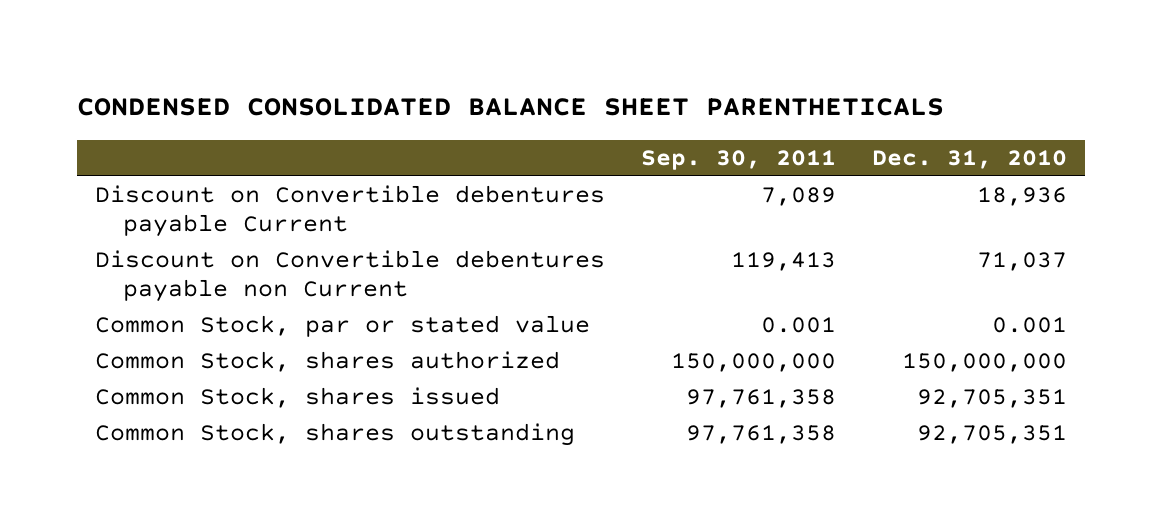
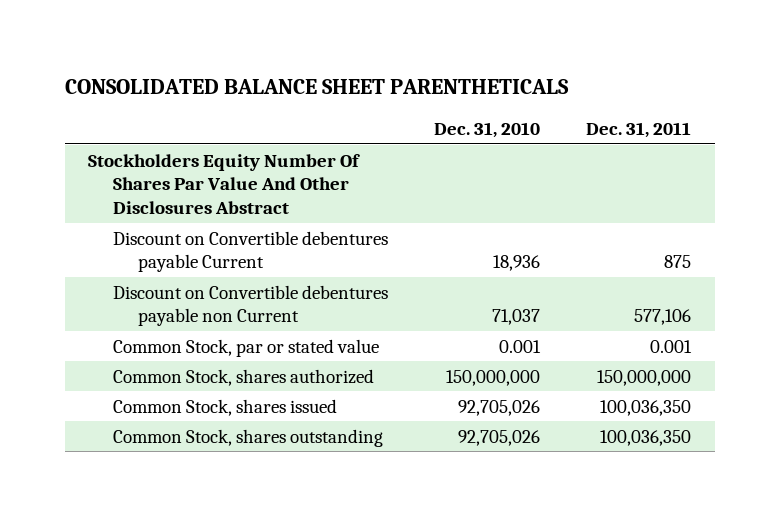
- CONDENSED CONSOLIDATED BALANCE SHEET PARENTHETICALS
+ CONSOLIDATED BALANCE SHEET PARENTHETICALS
- | Sep. 30, 2011 | Dec. 31, 2010
+ | Dec. 31, 2010 | Dec. 31, 2011
+ Stockholders Equity Number Of Shares Par Value And Other Disclosures Abstract
- Common Stock, shares issued | 97,761,358 | 92,705,351
- Common Stock, shares outstanding | 97,761,358 | 92,705,351
+ Common Stock, shares issued | 92,705,026 | 100,036,350
+ Common Stock, shares outstanding | 92,705,026 | 100,036,350

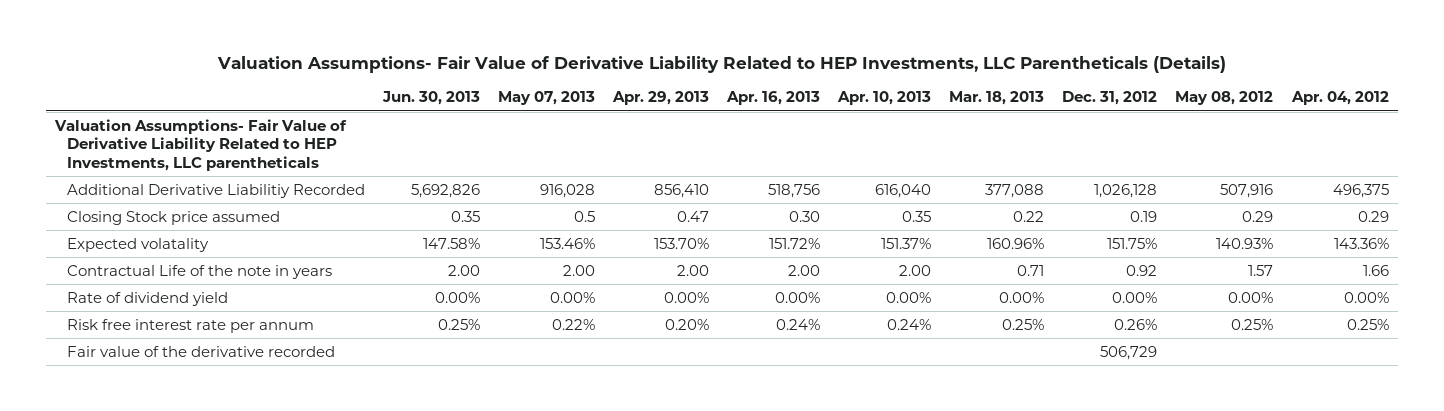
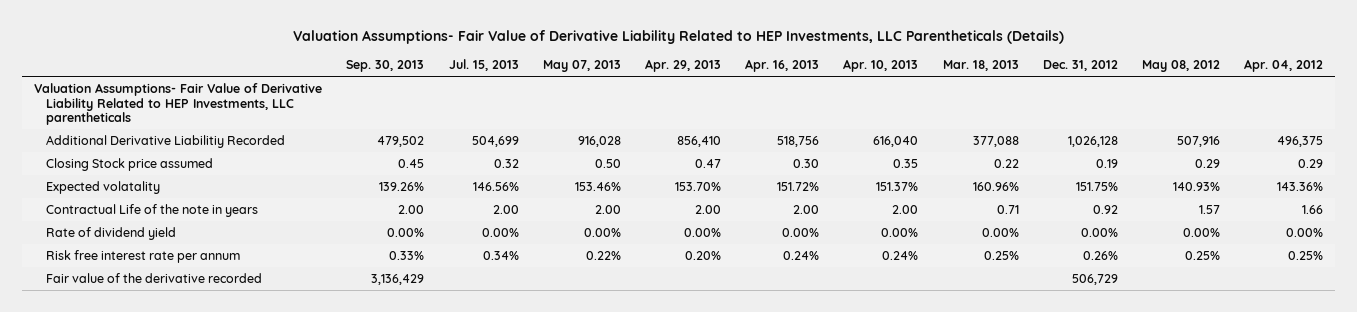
- | Jun. 30, 2013 | May 07, 2013 | Apr. 29, 2013 | Apr. 16, 2013 | Apr. 10, 2013 | Mar. 18, 2013 | Dec. 31, 2012 | May 08, 2012 | Apr. 04, 2012
+ | Sep. 30, 2013 | Jul. 15, 2013 | May 07, 2013 | Apr. 29, 2013 | Apr. 16, 2013 | Apr. 10, 2013 | Mar. 18, 2013 | Dec. 31, 2012 | May 08, 2012 | Apr. 04, 2012
- Closing Stock price assumed | 0.35 | 0.5 | 0.47 | 0.30 | 0.35 | 0.22 | 0.19 | 0.29 | 0.29
+ Closing Stock price assumed | 0.45 | 0.32 | 0.50 | 0.47 | 0.30 | 0.35 | 0.22 | 0.19 | 0.29 | 0.29

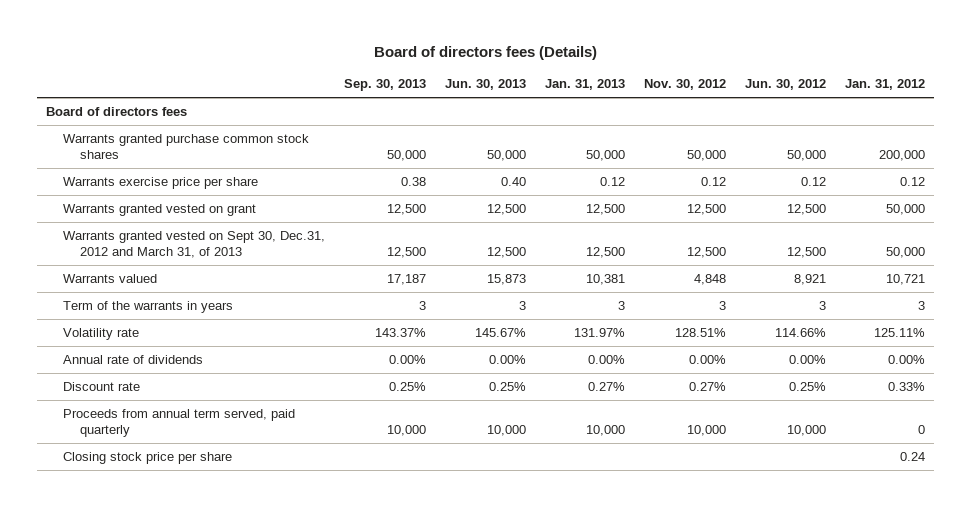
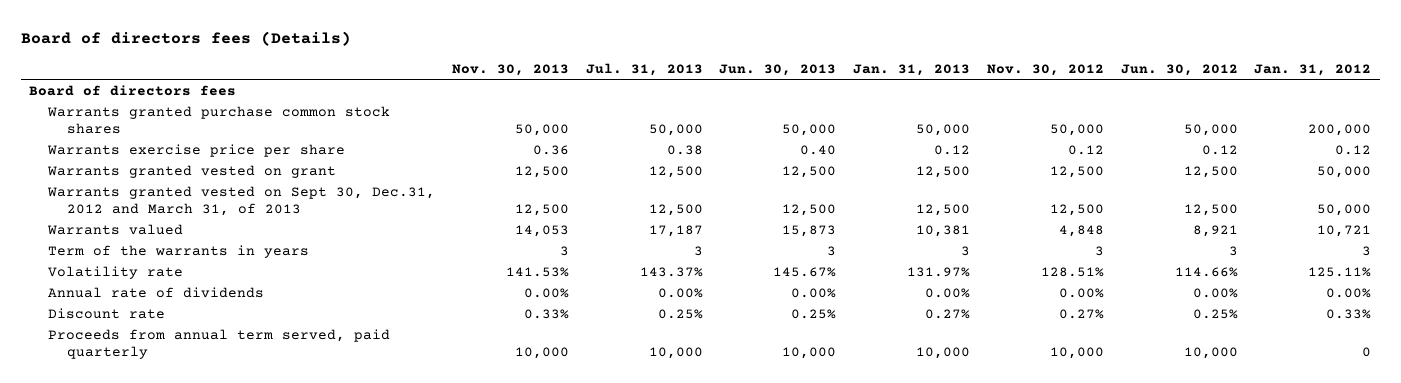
- | Sep. 30, 2013 | Jun. 30, 2013 | Jan. 31, 2013 | Nov. 30, 2012 | Jun. 30, 2012 | Jan. 31, 2012
+ | Nov. 30, 2013 | Jul. 31, 2013 | Jun. 30, 2013 | Jan. 31, 2013 | Nov. 30, 2012 | Jun. 30, 2012 | Jan. 31, 2012
- Closing stock price per share | | | | | | 0.24

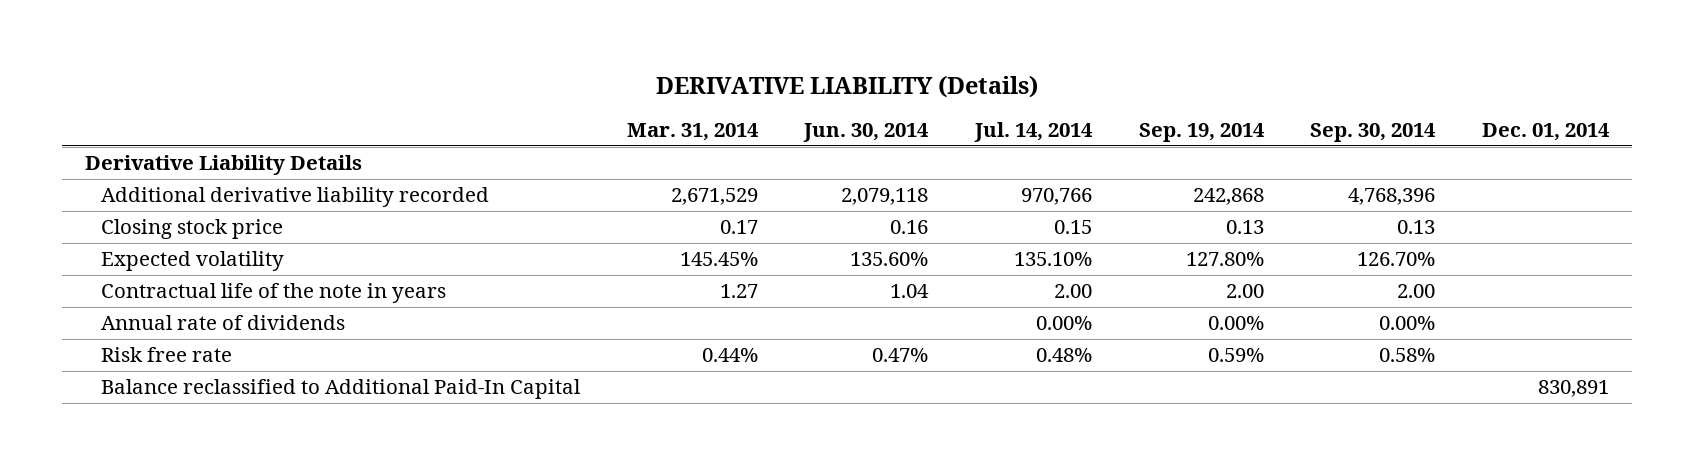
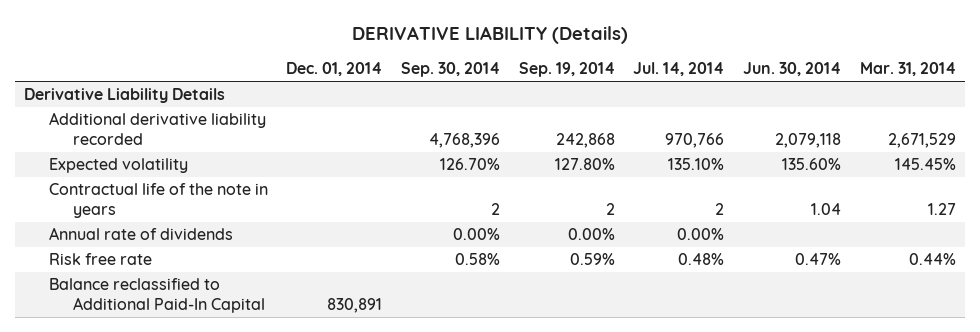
- | Mar. 31, 2014 | Jun. 30, 2014 | Jul. 14, 2014 | Sep. 19, 2014 | Sep. 30, 2014 | Dec. 01, 2014
+ | Dec. 01, 2014 | Sep. 30, 2014 | Sep. 19, 2014 | Jul. 14, 2014 | Jun. 30, 2014 | Mar. 31, 2014
- Closing stock price | 0.17 | 0.16 | 0.15 | 0.13 | 0.13 |
- Contractual life of the note in years | 1.27 | 1.04 | 2.00 | 2.00 | 2.00 |
+ Contractual life of the note in years | | 2 | 2 | 2 | 1.04 | 1.27

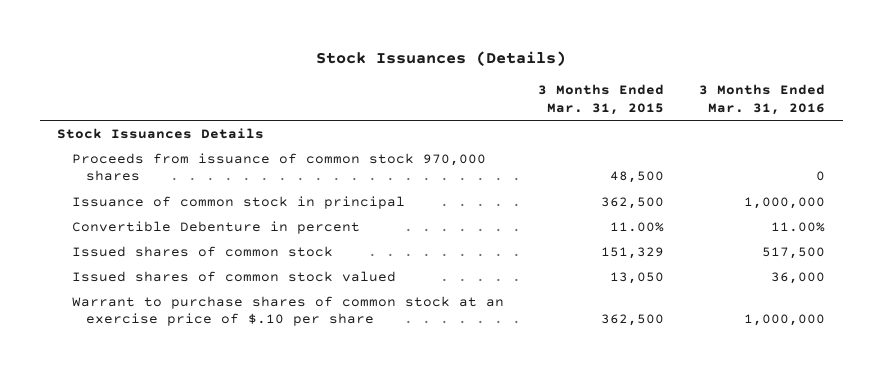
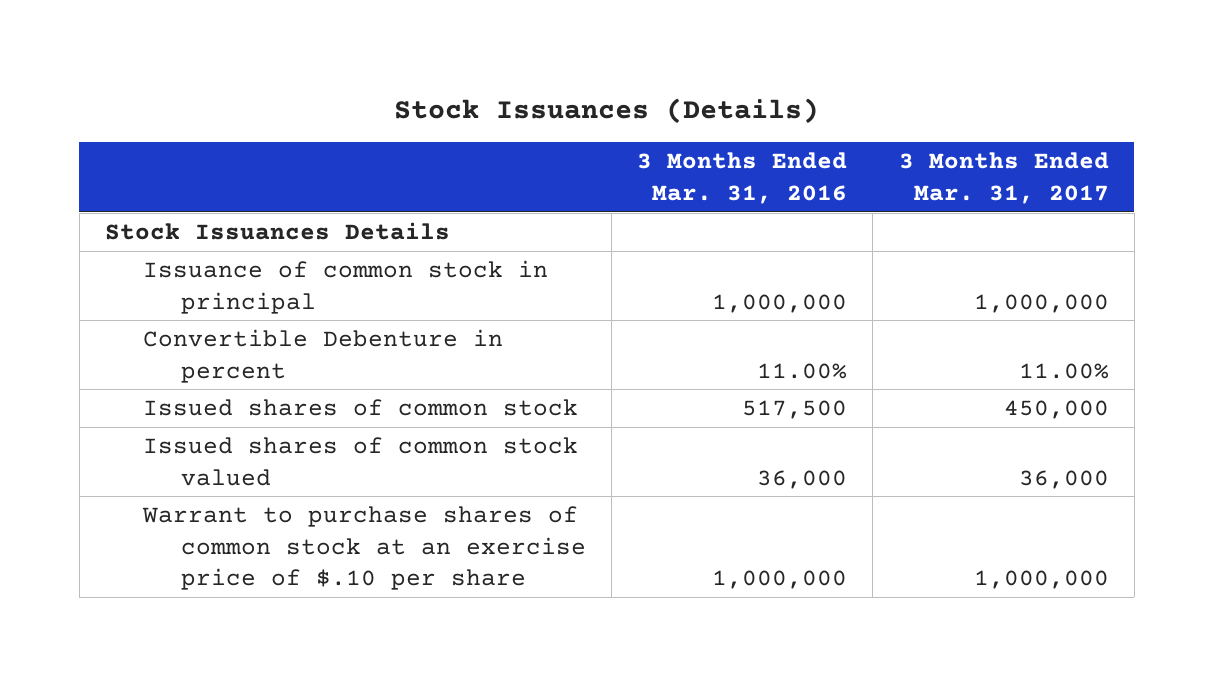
- | 3 Months Ended Mar. 31, 2015 | 3 Months Ended Mar. 31, 2016
+ | 3 Months Ended Mar. 31, 2016 | 3 Months Ended Mar. 31, 2017
- Proceeds from issuance of common stock 970,000 shares | 48,500 | 0

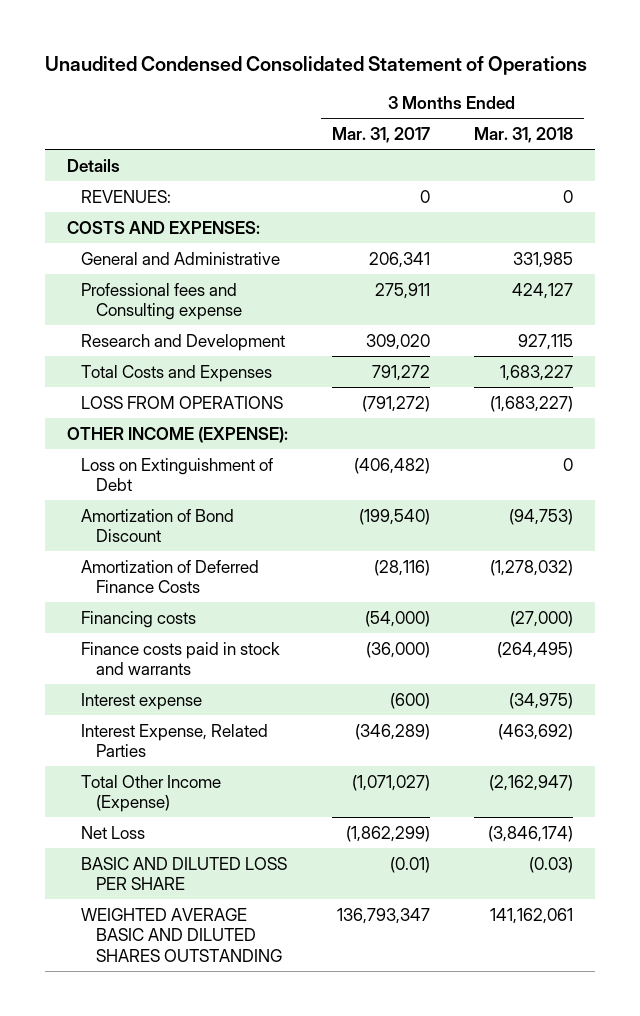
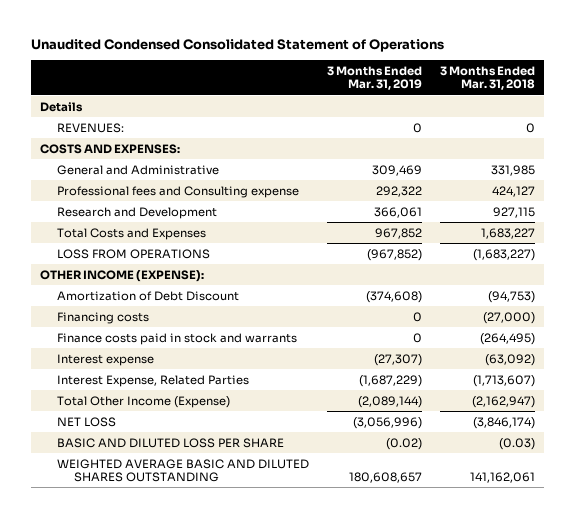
- | 3 Months Ended Mar. 31, 2017 | 3 Months Ended Mar. 31, 2018
+ | 3 Months Ended Mar. 31, 2019 | 3 Months Ended Mar. 31, 2018
- Loss on Extinguishment of Debt | (406,482) | 0
- Amortization of Bond Discount | (199,540) | (94,753)
- Amortization of Deferred Finance Costs | (28,116) | (1,278,032)
+ Amortization of Debt Discount | (374,608) | (94,753)
- Interest expense | (600) | (34,975)
- Interest Expense, Related Parties | (346,289) | (463,692)
+ Interest expense | (27,307) | (63,092)
+ Interest Expense, Related Parties | (1,687,229) | (1,713,607)
- Net Loss | (1,862,299) | (3,846,174)
+ NET LOSS | (3,056,996) | (3,846,174)

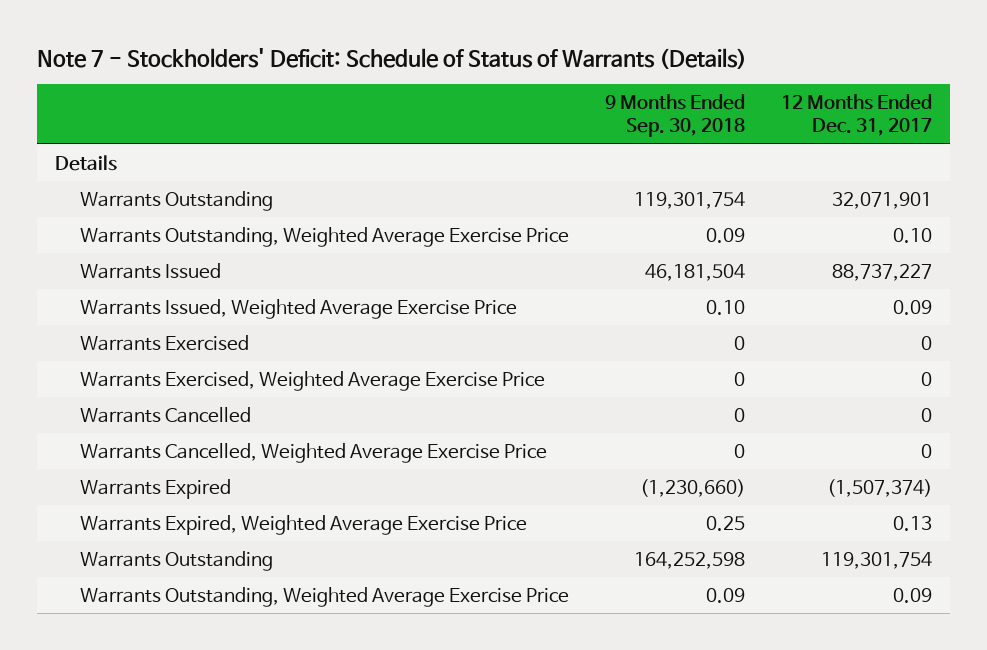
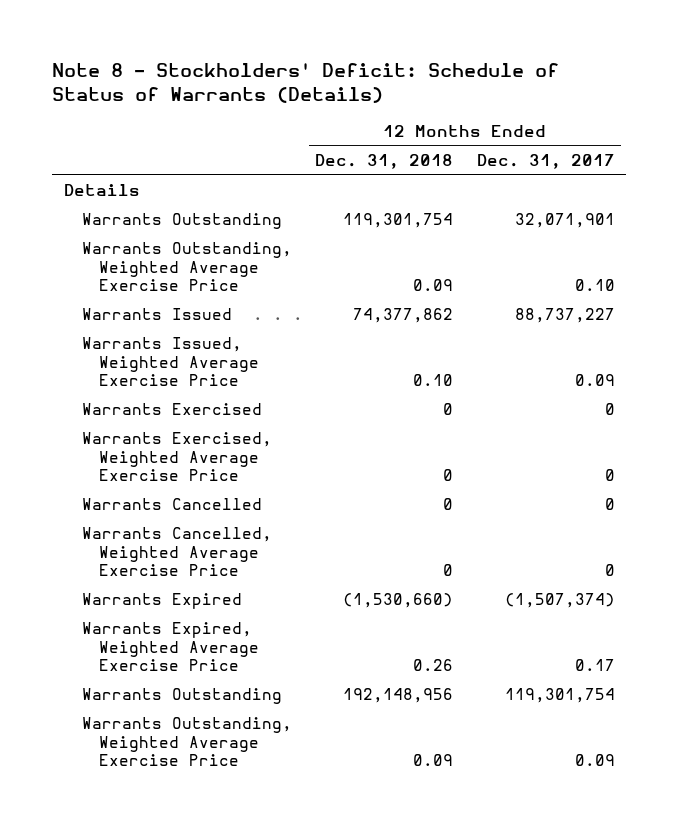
- Note 7 - Stockholders' Deficit: Schedule of Status of Warrants (Details)
+ Note 8 - Stockholders' Deficit: Schedule of Status of Warrants (Details)
- | 9 Months Ended Sep. 30, 2018 | 12 Months Ended Dec. 31, 2017
+ | 12 Months Ended Dec. 31, 2018 | 12 Months Ended Dec. 31, 2017
- Warrants Expired, Weighted Average Exercise Price | 0.25 | 0.13
+ Warrants Expired, Weighted Average Exercise Price | 0.26 | 0.17

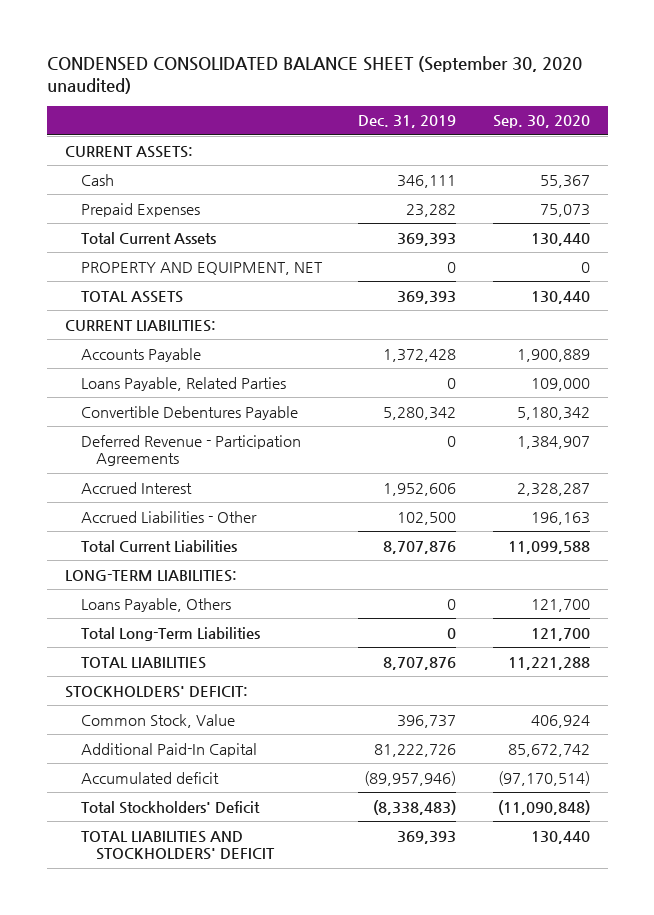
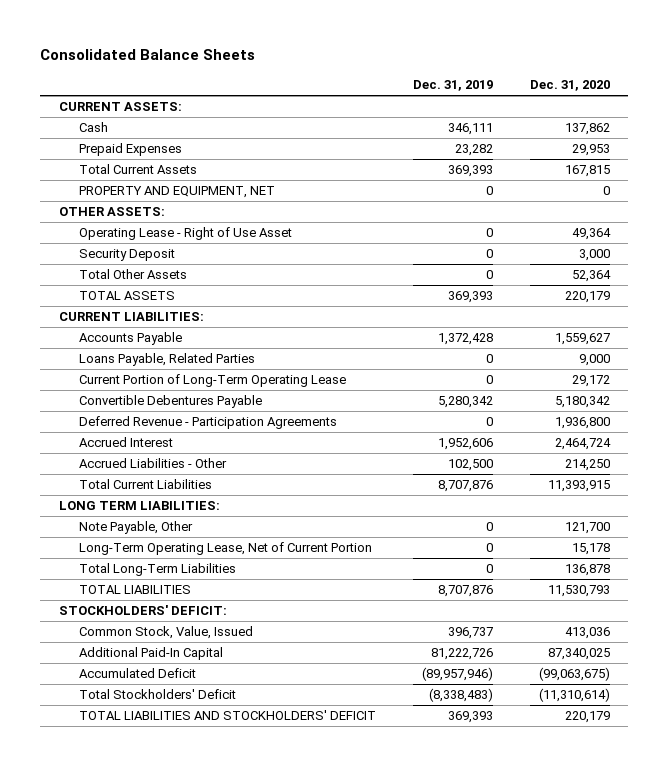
- CONDENSED CONSOLIDATED BALANCE SHEET (September 30, 2020 unaudited)
+ Consolidated Balance Sheets
- | Dec. 31, 2019 | Sep. 30, 2020
+ | Dec. 31, 2019 | Dec. 31, 2020
+ OTHER ASSETS:
+ Operating Lease - Right of Use Asset | 0 | 49,364
+ Security Deposit | 0 | 3,000
+ Total Other Assets | 0 | 52,364
+ Current Portion of Long-Term Operating Lease | 0 | 29,172
- LONG-TERM LIABILITIES:
- Loans Payable, Others | 0 | 121,700
+ LONG TERM LIABILITIES:
+ Note Payable, Other | 0 | 121,700
+ Long-Term Operating Lease, Net of Current Portion | 0 | 15,178
- Common Stock, Value | 396,737 | 406,924
+ Common Stock, Value, Issued | 396,737 | 413,036
- Accumulated deficit | (89,957,946) | (97,170,514)
+ Accumulated Deficit | (89,957,946) | (99,063,675)

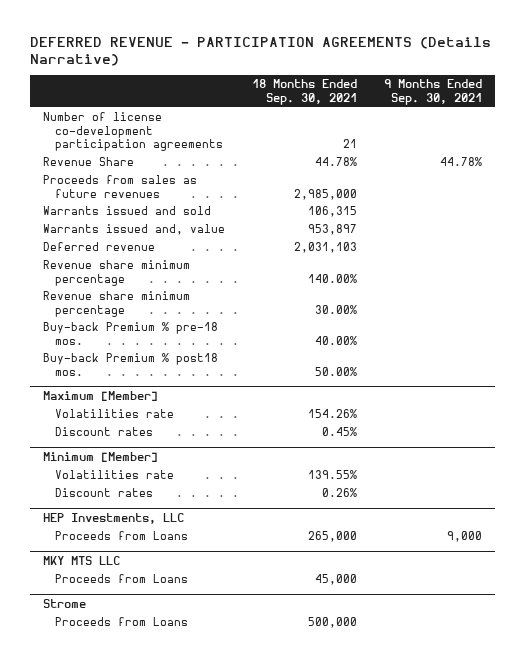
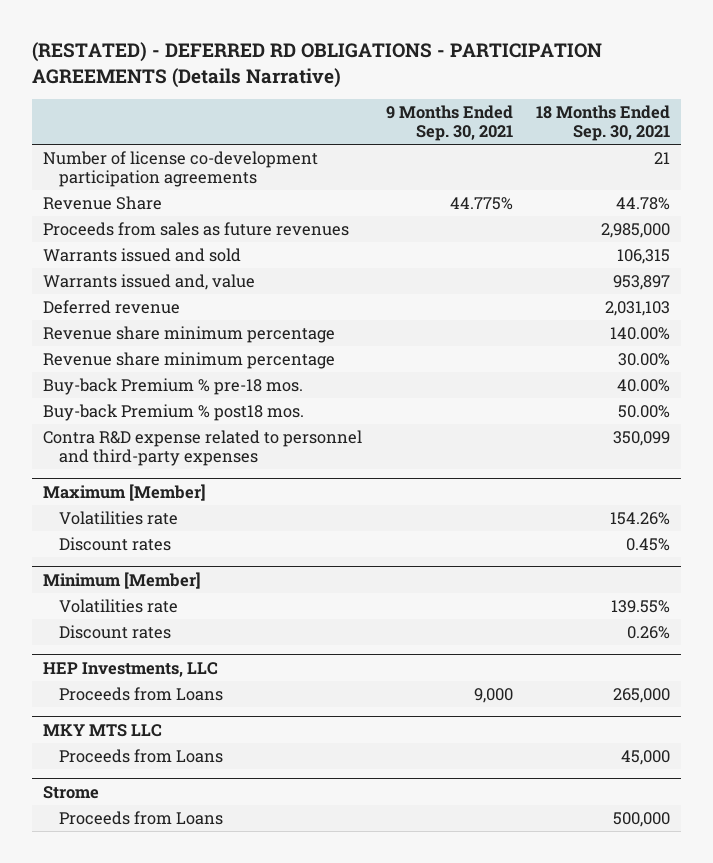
- DEFERRED REVENUE - PARTICIPATION AGREEMENTS (Details Narrative)
+ (RESTATED) - DEFERRED RD OBLIGATIONS - PARTICIPATION AGREEMENTS (Details Narrative)
- | 18 Months Ended Sep. 30, 2021 | 9 Months Ended Sep. 30, 2021
+ | 9 Months Ended Sep. 30, 2021 | 18 Months Ended Sep. 30, 2021
- Revenue Share | 44.78% | 44.78%
+ Revenue Share | 44.775% | 44.78%
+ Contra R&D expense related to personnel and third-party expenses | | 350,099

